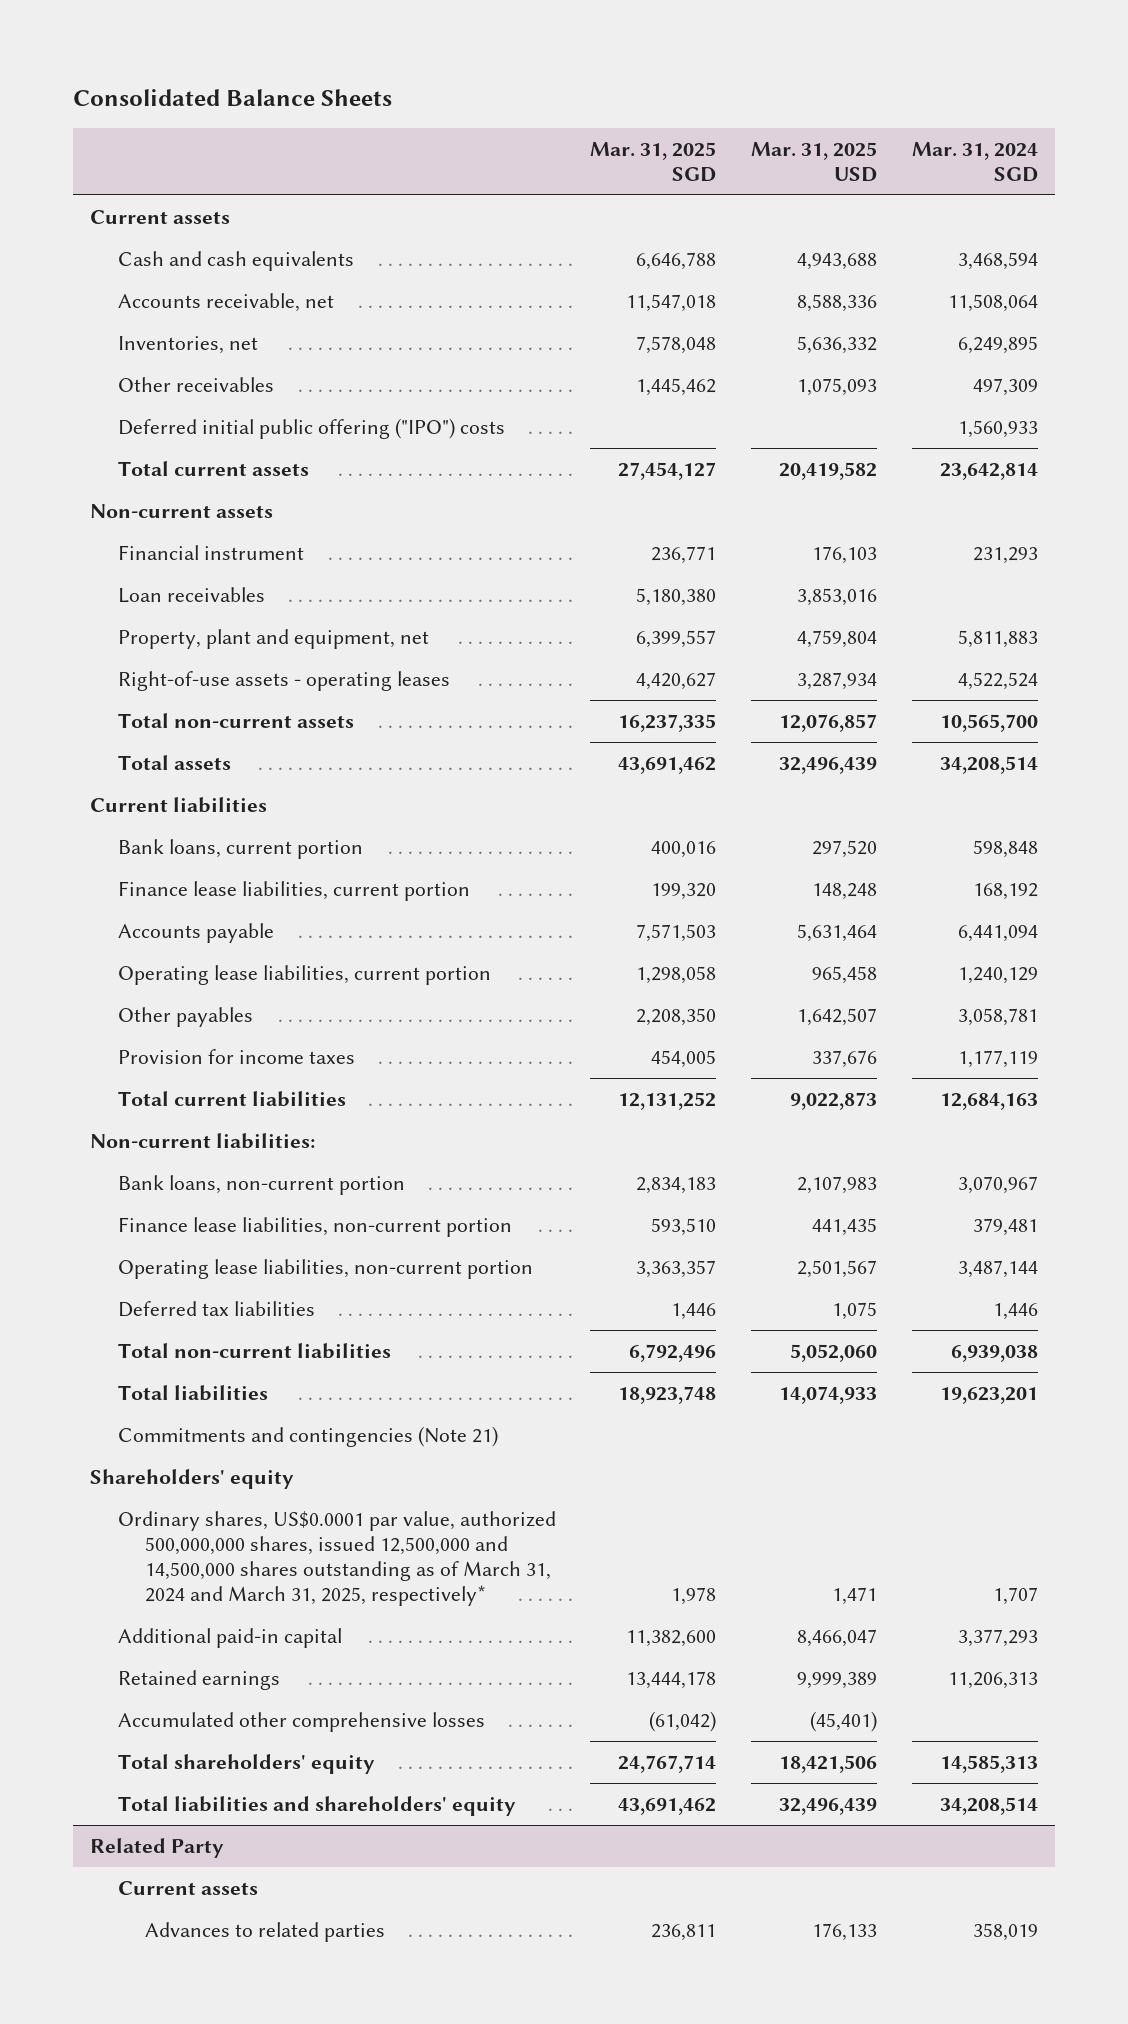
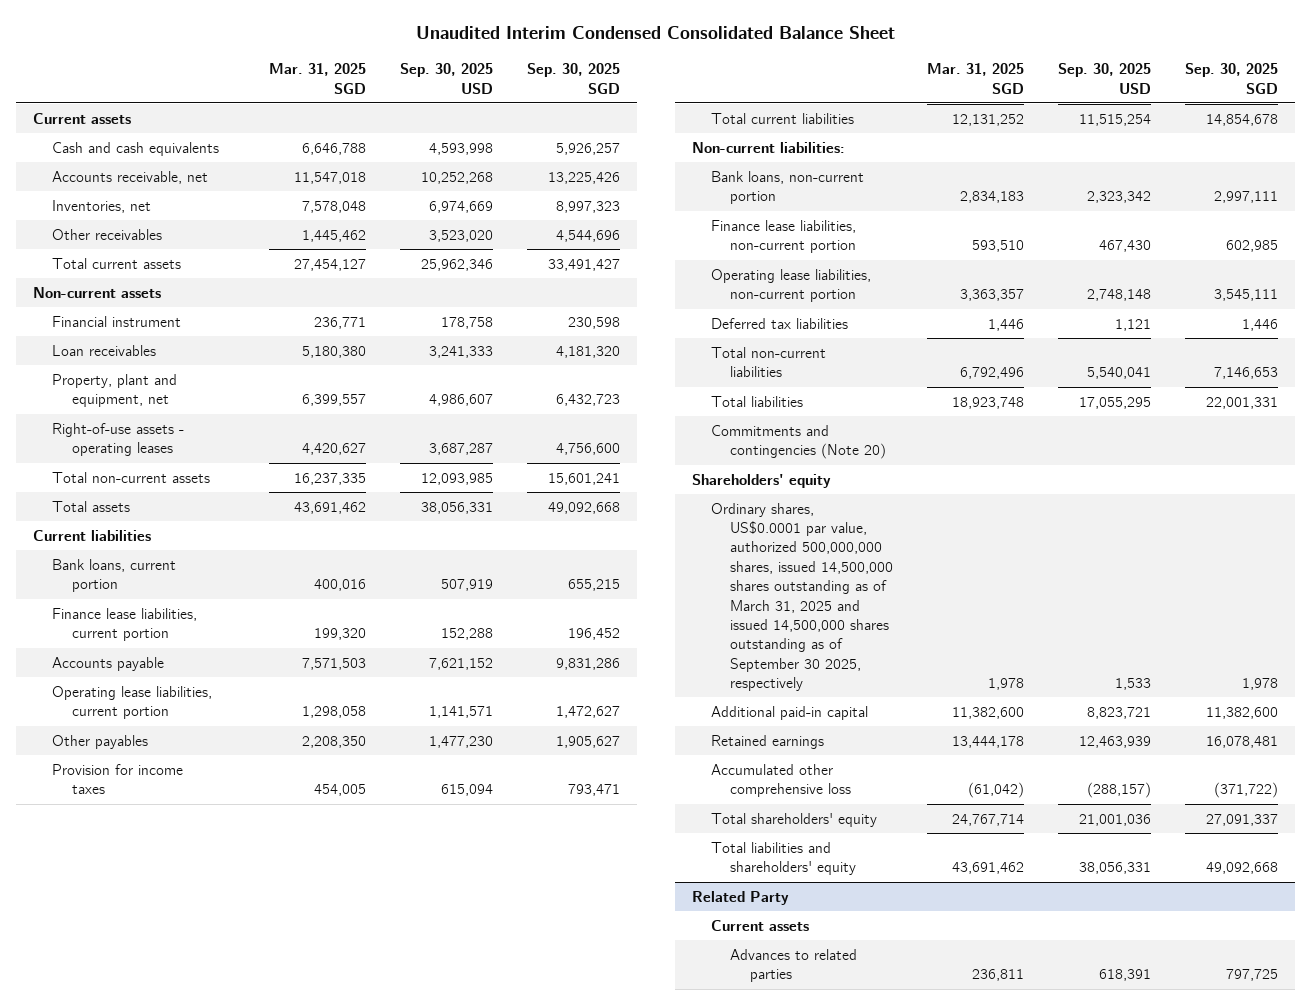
- Consolidated Balance Sheets
+ Unaudited Interim Condensed Consolidated Balance Sheet
- | Mar. 31, 2025 SGD | Mar. 31, 2025 USD | Mar. 31, 2024 SGD
+ | Mar. 31, 2025 SGD | Sep. 30, 2025 USD | Sep. 30, 2025 SGD
- Deferred initial public offering ("IPO") costs | | | 1,560,933
- Commitments and contingencies (Note 21)
+ Commitments and contingencies (Note 20)
- Ordinary shares, US$0.0001 par value, authorized 500,000,000 shares, issued 12,500,000 and 14,500,000 shares outstanding as of March 31, 2024 and March 31, 2025, respectively* | 1,978 | 1,471 | 1,707
+ Ordinary shares, US$0.0001 par value, authorized 500,000,000 shares, issued 14,500,000 shares outstanding as of March 31, 2025 and issued 14,500,000 shares outstanding as of September 30 2025, respectively | 1,978 | 1,533 | 1,978
- Accumulated other comprehensive losses | (61,042) | (45,401) |
+ Accumulated other comprehensive loss | (61,042) | (288,157) | (371,722)

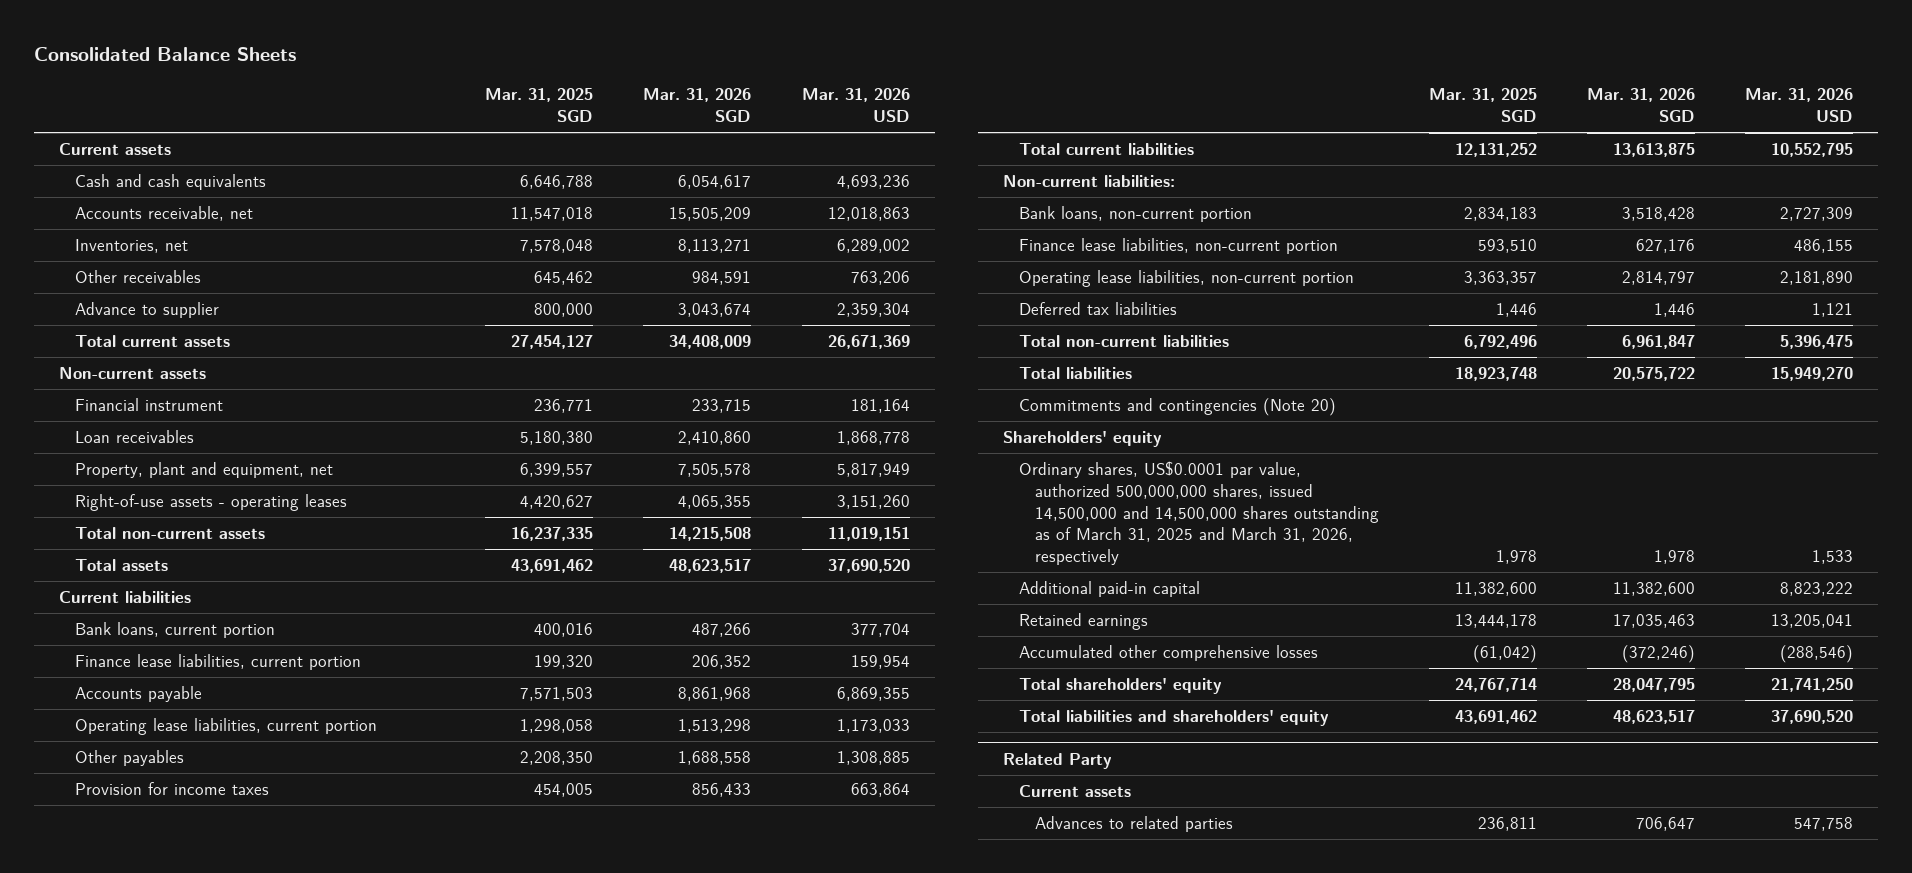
- Unaudited Interim Condensed Consolidated Balance Sheet
+ Consolidated Balance Sheets
- | Mar. 31, 2025 SGD | Sep. 30, 2025 USD | Sep. 30, 2025 SGD
+ | Mar. 31, 2025 SGD | Mar. 31, 2026 SGD | Mar. 31, 2026 USD
- Other receivables | 1,445,462 | 3,523,020 | 4,544,696
+ Other receivables | 645,462 | 984,591 | 763,206
+ Advance to supplier | 800,000 | 3,043,674 | 2,359,304
- Ordinary shares, US$0.0001 par value, authorized 500,000,000 shares, issued 14,500,000 shares outstanding as of March 31, 2025 and issued 14,500,000 shares outstanding as of September 30 2025, respectively | 1,978 | 1,533 | 1,978
+ Ordinary shares, US$0.0001 par value, authorized 500,000,000 shares, issued 14,500,000 and 14,500,000 shares outstanding as of March 31, 2025 and March 31, 2026, respectively | 1,978 | 1,978 | 1,533
- Accumulated other comprehensive loss | (61,042) | (288,157) | (371,722)
+ Accumulated other comprehensive losses | (61,042) | (372,246) | (288,546)

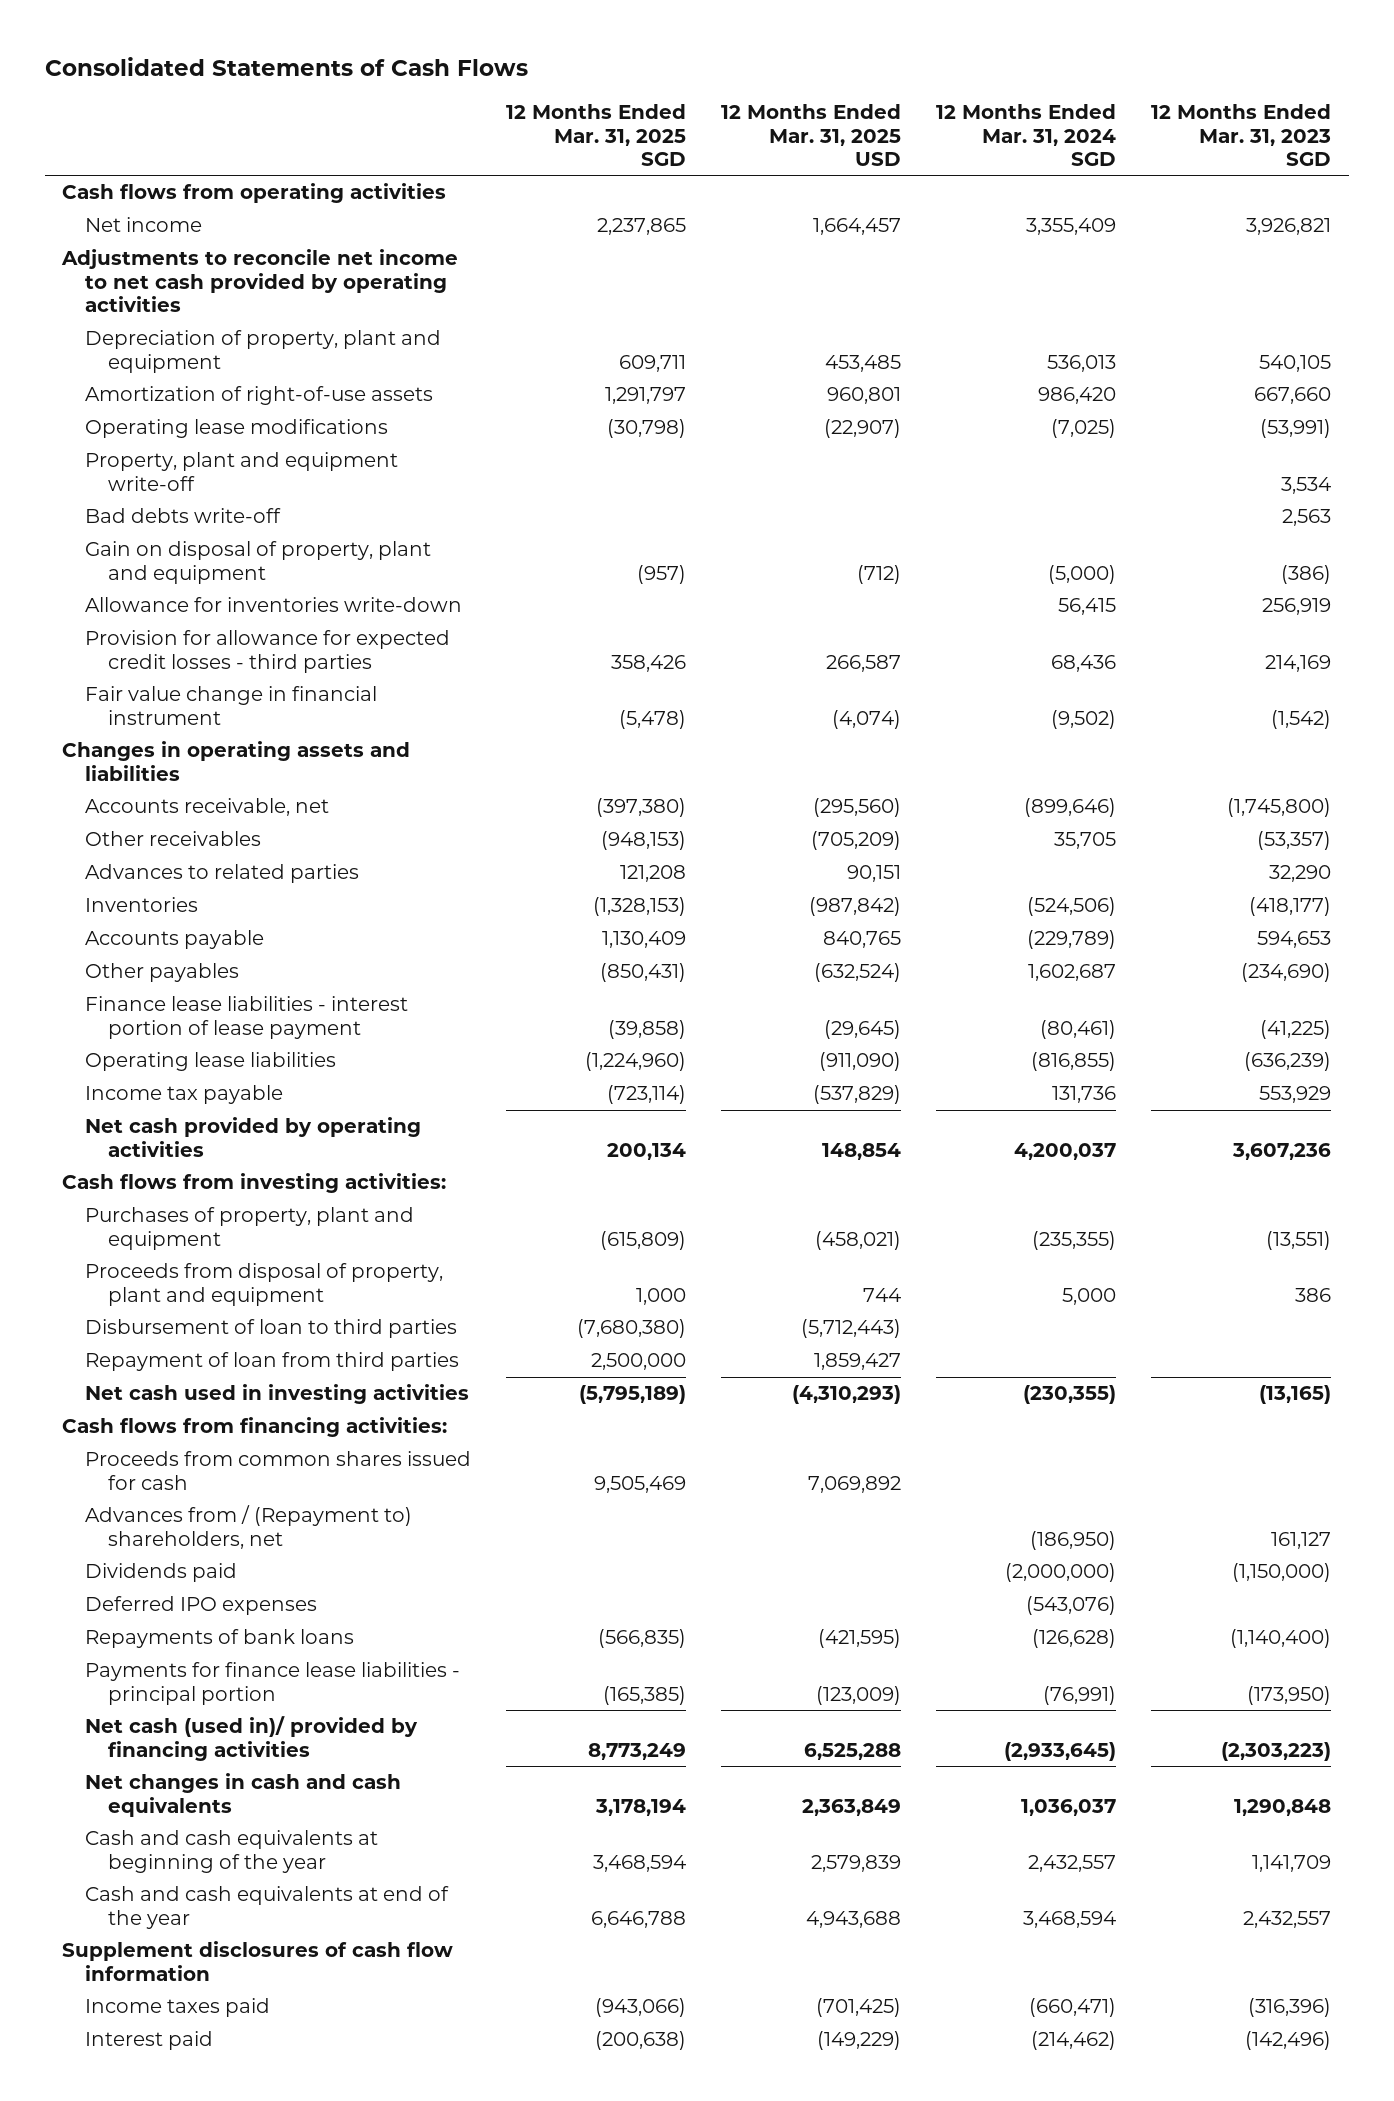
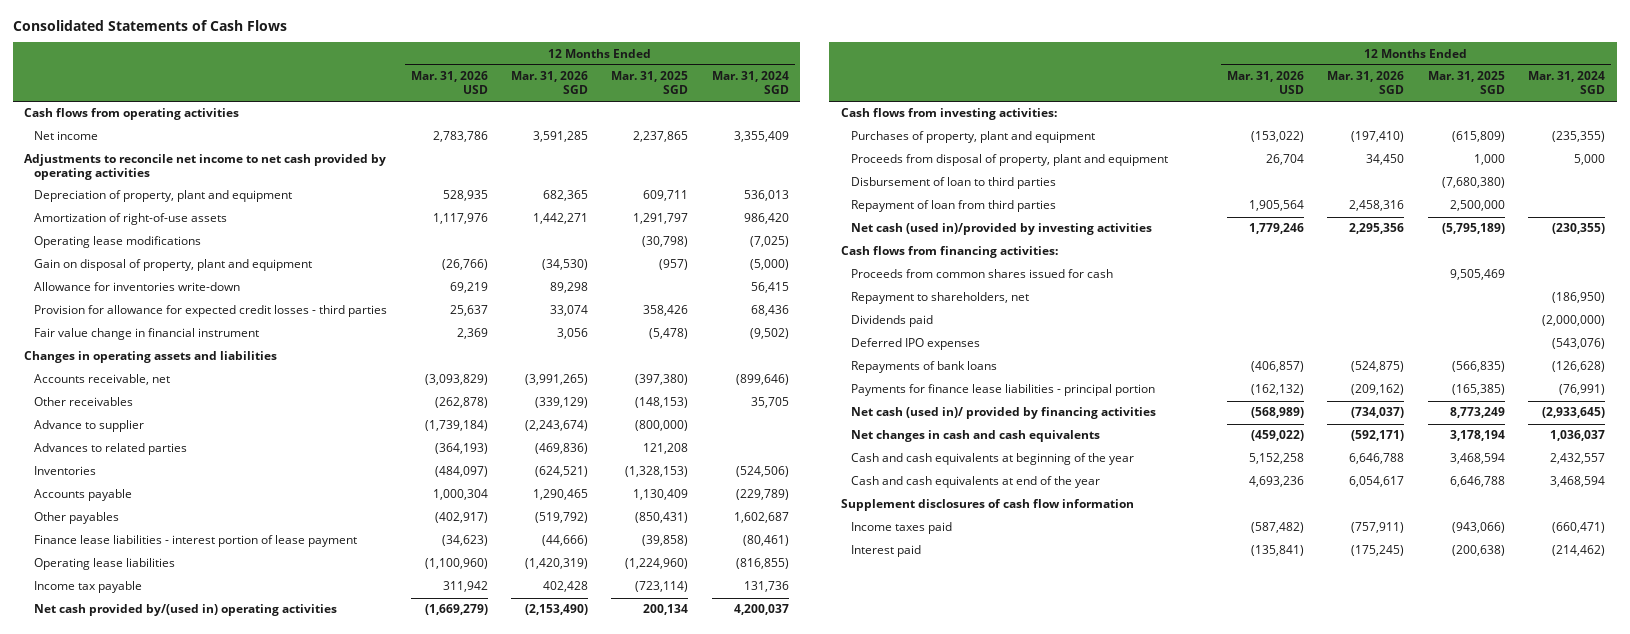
- | 12 Months Ended Mar. 31, 2025 SGD | 12 Months Ended Mar. 31, 2025 USD | 12 Months Ended Mar. 31, 2024 SGD | 12 Months Ended Mar. 31, 2023 SGD
+ | 12 Months Ended Mar. 31, 2026 USD | 12 Months Ended Mar. 31, 2026 SGD | 12 Months Ended Mar. 31, 2025 SGD | 12 Months Ended Mar. 31, 2024 SGD
- Property, plant and equipment write-off | | | | 3,534
- Bad debts write-off | | | | 2,563
- Other receivables | (948,153) | (705,209) | 35,705 | (53,357)
+ Other receivables | (262,878) | (339,129) | (148,153) | 35,705
+ Advance to supplier | (1,739,184) | (2,243,674) | (800,000) |
- Net cash provided by operating activities | 200,134 | 148,854 | 4,200,037 | 3,607,236
+ Net cash provided by/(used in) operating activities | (1,669,279) | (2,153,490) | 200,134 | 4,200,037
- Net cash used in investing activities | (5,795,189) | (4,310,293) | (230,355) | (13,165)
+ Net cash (used in)/provided by investing activities | 1,779,246 | 2,295,356 | (5,795,189) | (230,355)
- Advances from / (Repayment to) shareholders, net | | | (186,950) | 161,127
+ Repayment to shareholders, net | | | | (186,950)

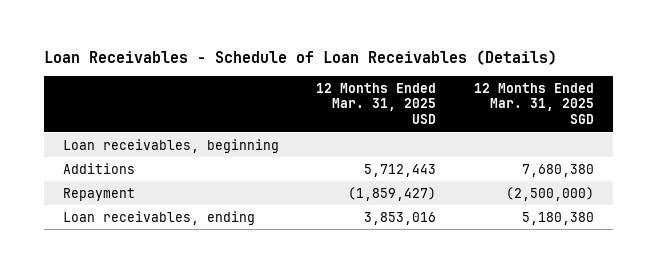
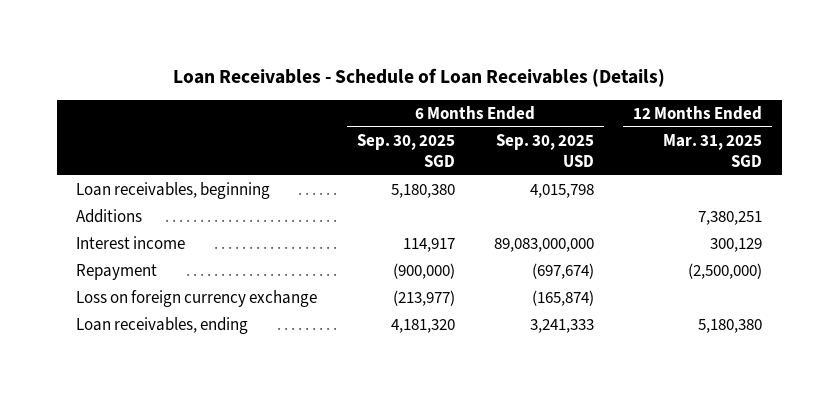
- | 12 Months Ended Mar. 31, 2025 USD | 12 Months Ended Mar. 31, 2025 SGD
+ | 6 Months Ended Sep. 30, 2025 SGD | 6 Months Ended Sep. 30, 2025 USD | 12 Months Ended Mar. 31, 2025 SGD
- Additions | 5,712,443 | 7,680,380
+ Additions | | | 7,380,251
+ Interest income | 114,917 | 89,083,000,000 | 300,129
+ Loss on foreign currency exchange | (213,977) | (165,874) |

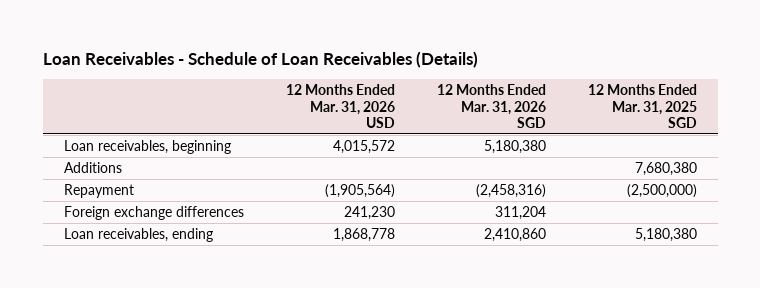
- | 6 Months Ended Sep. 30, 2025 SGD | 6 Months Ended Sep. 30, 2025 USD | 12 Months Ended Mar. 31, 2025 SGD
+ | 12 Months Ended Mar. 31, 2026 USD | 12 Months Ended Mar. 31, 2026 SGD | 12 Months Ended Mar. 31, 2025 SGD
- Additions | | | 7,380,251
- Interest income | 114,917 | 89,083,000,000 | 300,129
+ Additions | | | 7,680,380
- Loss on foreign currency exchange | (213,977) | (165,874) |
+ Foreign exchange differences | 241,230 | 311,204 |

